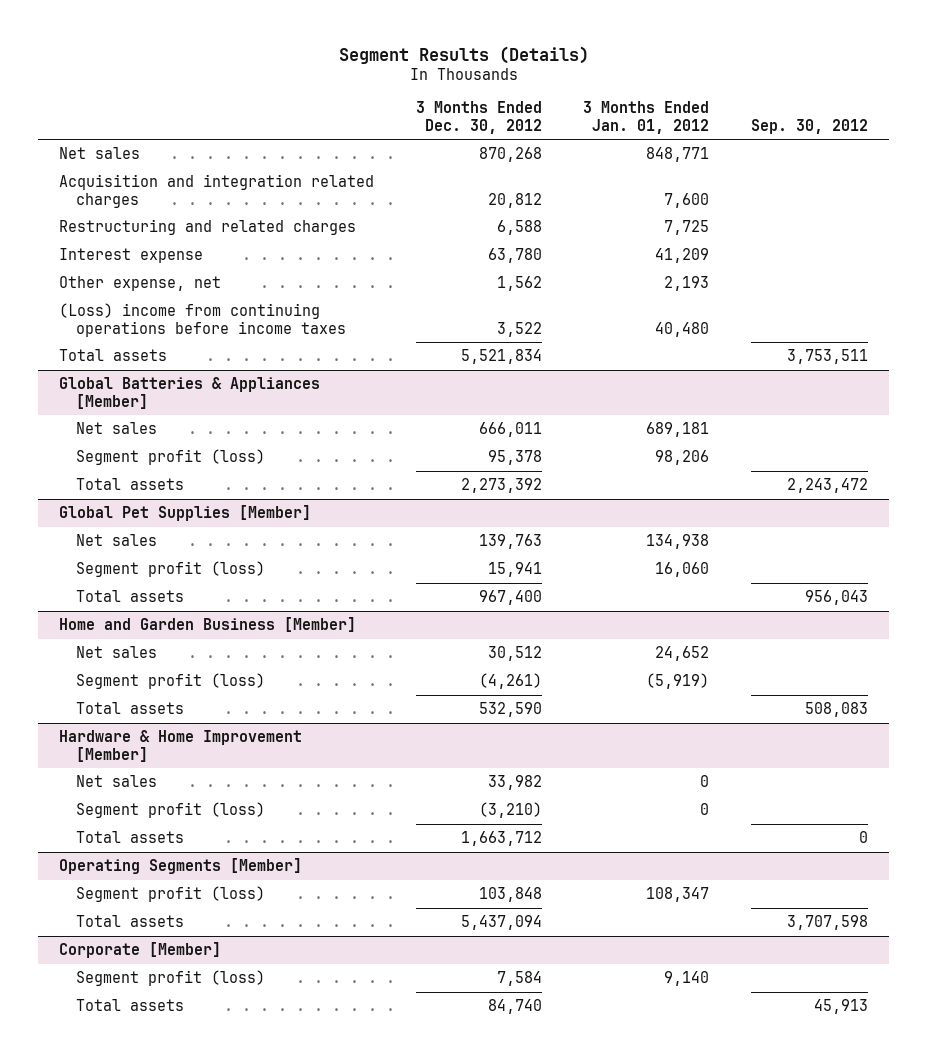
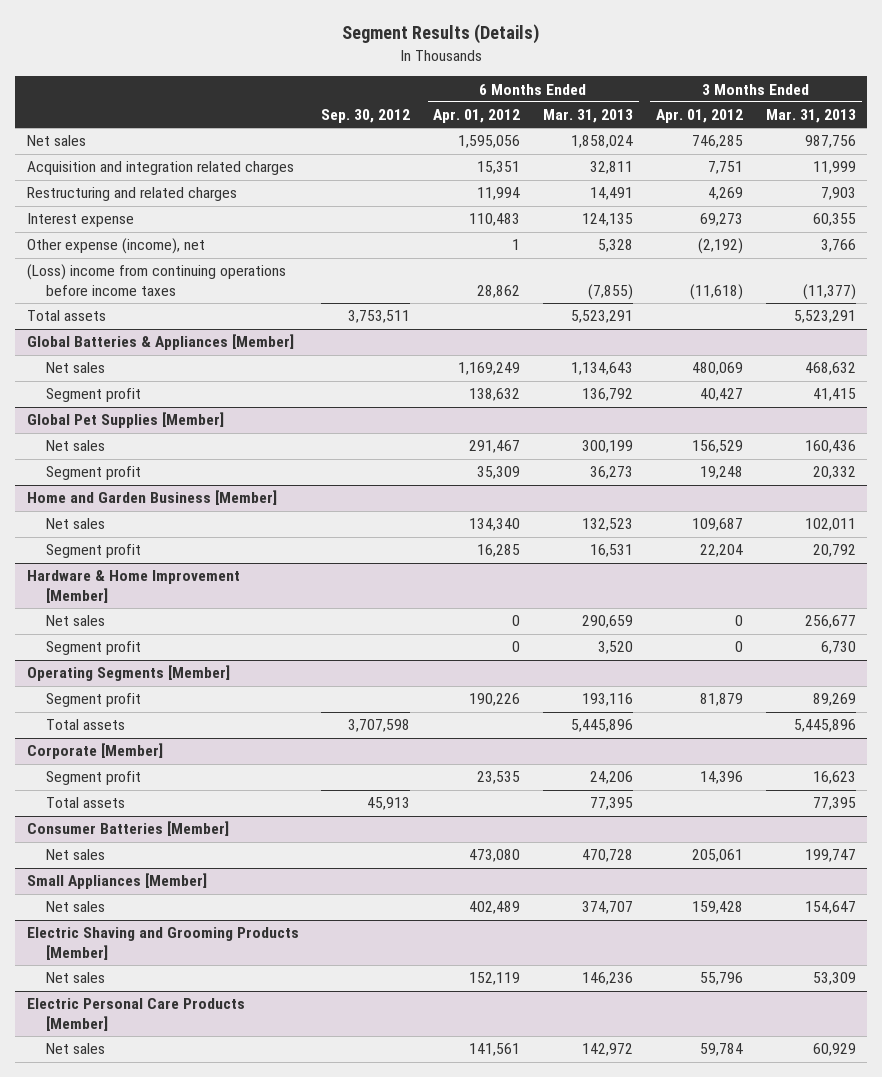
- | 3 Months Ended Dec. 30, 2012 | 3 Months Ended Jan. 01, 2012 | Sep. 30, 2012
+ | Sep. 30, 2012 | 6 Months Ended Apr. 01, 2012 | 6 Months Ended Mar. 31, 2013 | 3 Months Ended Apr. 01, 2012 | 3 Months Ended Mar. 31, 2013
- Other expense, net | 1,562 | 2,193 |
+ Other expense (income), net | | 1 | 5,328 | (2,192) | 3,766
@ Global Batteries & Appliances [Member]
- Segment profit (loss) | 95,378 | 98,206 |
- Total assets | 2,273,392 | | 2,243,472
+ Segment profit | | 138,632 | 136,792 | 40,427 | 41,415
@ Global Pet Supplies [Member]
- Segment profit (loss) | 15,941 | 16,060 |
- Total assets | 967,400 | | 956,043
+ Segment profit | | 35,309 | 36,273 | 19,248 | 20,332
@ Home and Garden Business [Member]
- Segment profit (loss) | (4,261) | (5,919) |
- Total assets | 532,590 | | 508,083
+ Segment profit | | 16,285 | 16,531 | 22,204 | 20,792
@ Hardware & Home Improvement [Member]
- Segment profit (loss) | (3,210) | 0 |
- Total assets | 1,663,712 | | 0
+ Segment profit | | 0 | 3,520 | 0 | 6,730
@ Operating Segments [Member]
- Segment profit (loss) | 103,848 | 108,347 |
+ Segment profit | | 190,226 | 193,116 | 81,879 | 89,269
@ Corporate [Member]
- Segment profit (loss) | 7,584 | 9,140 |
+ Segment profit | | 23,535 | 24,206 | 14,396 | 16,623
+ Consumer Batteries [Member]
+ Net sales | | 473,080 | 470,728 | 205,061 | 199,747
+ Small Appliances [Member]
+ Net sales | | 402,489 | 374,707 | 159,428 | 154,647
+ Electric Shaving and Grooming Products [Member]
+ Net sales | | 152,119 | 146,236 | 55,796 | 53,309
+ Electric Personal Care Products [Member]
+ Net sales | | 141,561 | 142,972 | 59,784 | 60,929

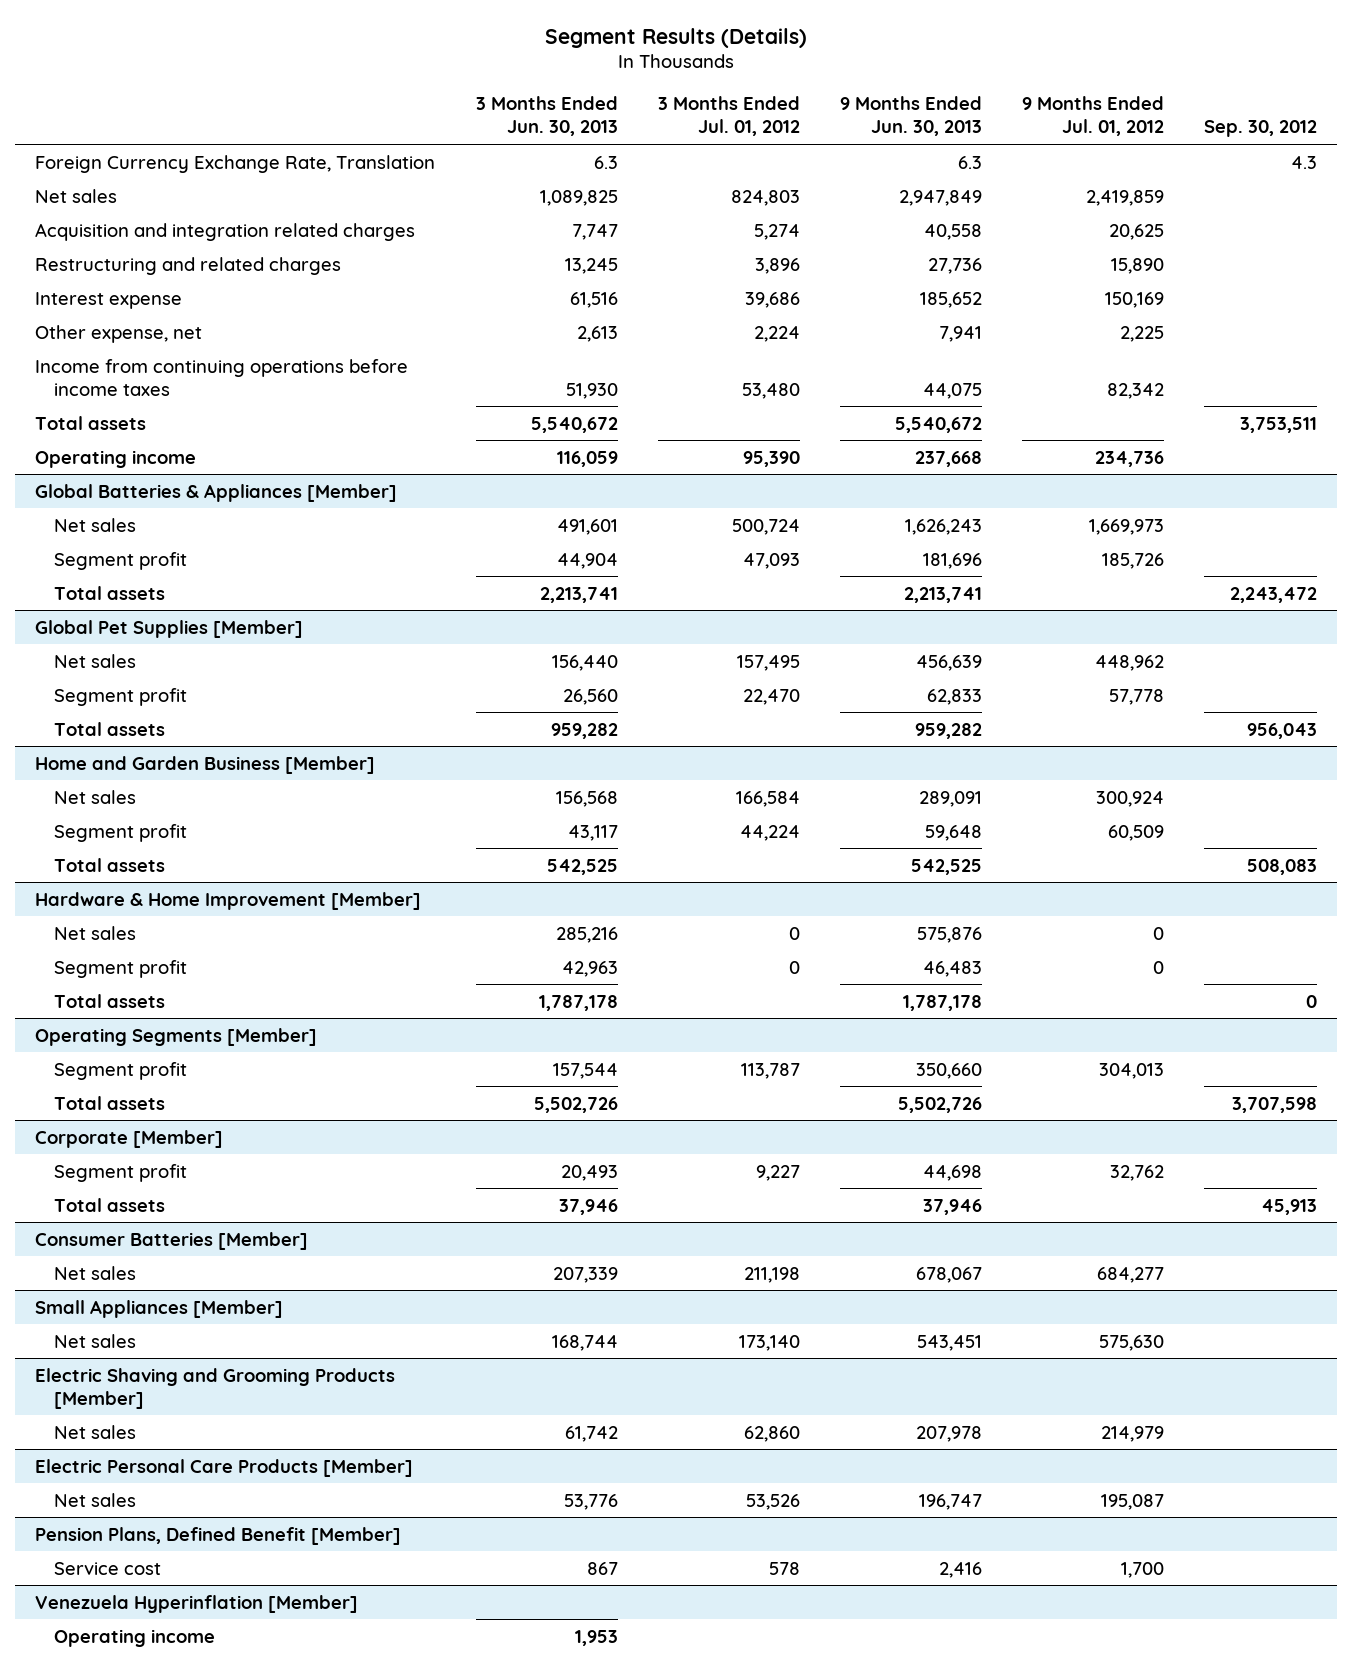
- | Sep. 30, 2012 | 6 Months Ended Apr. 01, 2012 | 6 Months Ended Mar. 31, 2013 | 3 Months Ended Apr. 01, 2012 | 3 Months Ended Mar. 31, 2013
+ | 3 Months Ended Jun. 30, 2013 | 3 Months Ended Jul. 01, 2012 | 9 Months Ended Jun. 30, 2013 | 9 Months Ended Jul. 01, 2012 | Sep. 30, 2012
+ Foreign Currency Exchange Rate, Translation | 6.3 | | 6.3 | | 4.3
- Other expense (income), net | | 1 | 5,328 | (2,192) | 3,766
- (Loss) income from continuing operations before income taxes | | 28,862 | (7,855) | (11,618) | (11,377)
+ Other expense, net | 2,613 | 2,224 | 7,941 | 2,225 |
+ Income from continuing operations before income taxes | 51,930 | 53,480 | 44,075 | 82,342 |
+ Operating income | 116,059 | 95,390 | 237,668 | 234,736 |
@ Global Batteries & Appliances [Member]
+ Total assets | 2,213,741 | | 2,213,741 | | 2,243,472
@ Global Pet Supplies [Member]
+ Total assets | 959,282 | | 959,282 | | 956,043
@ Home and Garden Business [Member]
+ Total assets | 542,525 | | 542,525 | | 508,083
@ Hardware & Home Improvement [Member]
+ Total assets | 1,787,178 | | 1,787,178 | | 0
+ Pension Plans, Defined Benefit [Member]
+ Service cost | 867 | 578 | 2,416 | 1,700 |
+ Venezuela Hyperinflation [Member]
+ Operating income | 1,953 | | | |

